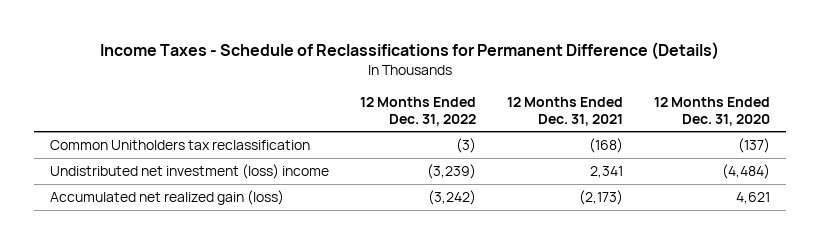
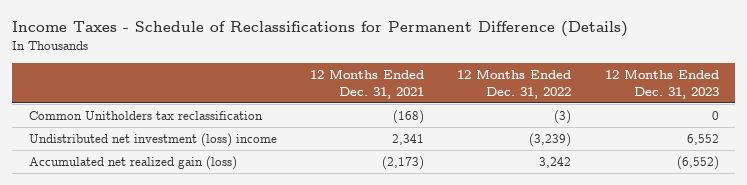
- | 12 Months Ended Dec. 31, 2022 | 12 Months Ended Dec. 31, 2021 | 12 Months Ended Dec. 31, 2020
+ | 12 Months Ended Dec. 31, 2021 | 12 Months Ended Dec. 31, 2022 | 12 Months Ended Dec. 31, 2023
- Accumulated net realized gain (loss) | (3,242) | (2,173) | 4,621
+ Accumulated net realized gain (loss) | (2,173) | 3,242 | (6,552)

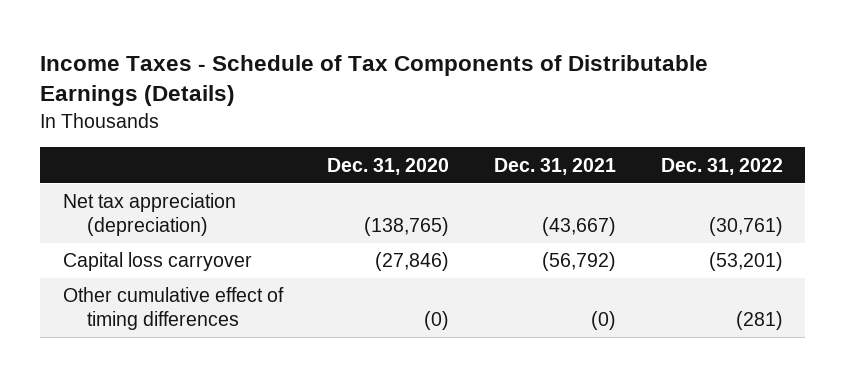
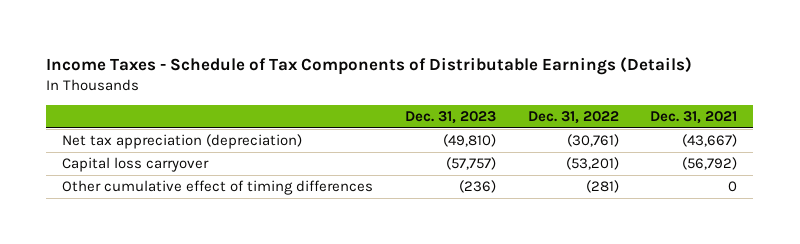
- | Dec. 31, 2020 | Dec. 31, 2021 | Dec. 31, 2022
+ | Dec. 31, 2023 | Dec. 31, 2022 | Dec. 31, 2021
- Other cumulative effect of timing differences | (0) | (0) | (281)
+ Other cumulative effect of timing differences | (236) | (281) | 0

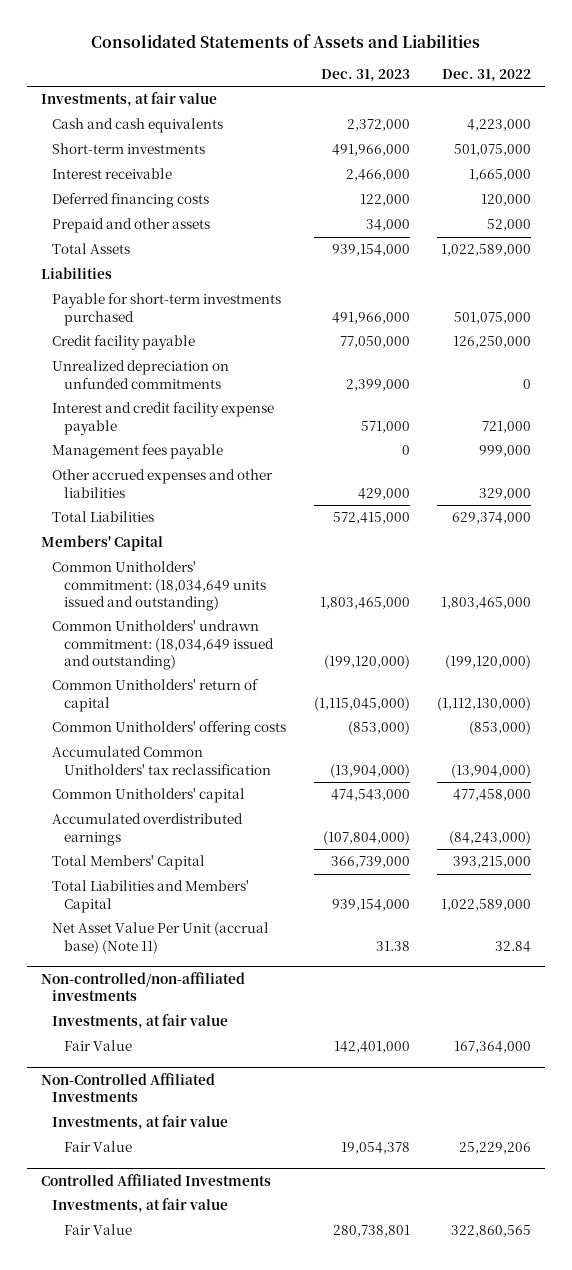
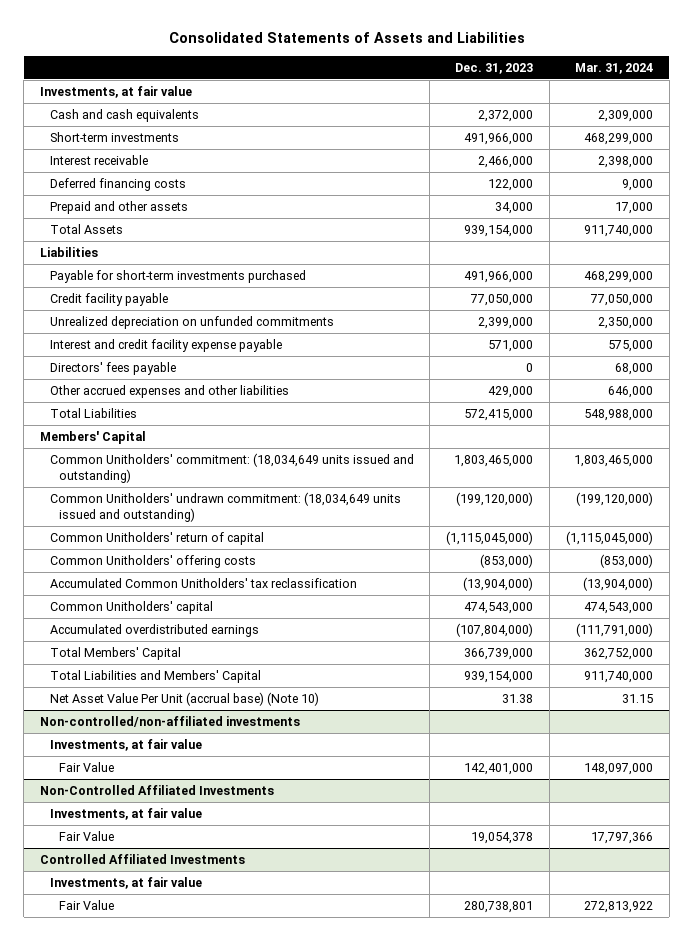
- | Dec. 31, 2023 | Dec. 31, 2022
+ | Dec. 31, 2023 | Mar. 31, 2024
- Management fees payable | 0 | 999,000
+ Directors' fees payable | 0 | 68,000
- Common Unitholders' undrawn commitment: (18,034,649 issued and outstanding) | (199,120,000) | (199,120,000)
+ Common Unitholders' undrawn commitment: (18,034,649 units issued and outstanding) | (199,120,000) | (199,120,000)
- Net Asset Value Per Unit (accrual base) (Note 11) | 31.38 | 32.84
+ Net Asset Value Per Unit (accrual base) (Note 10) | 31.38 | 31.15

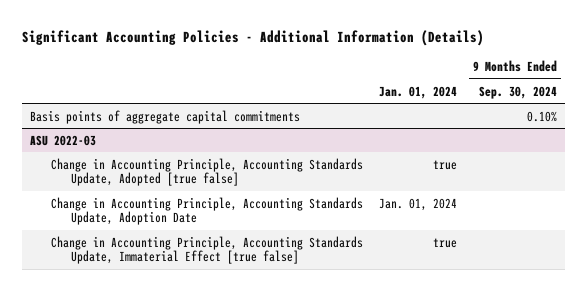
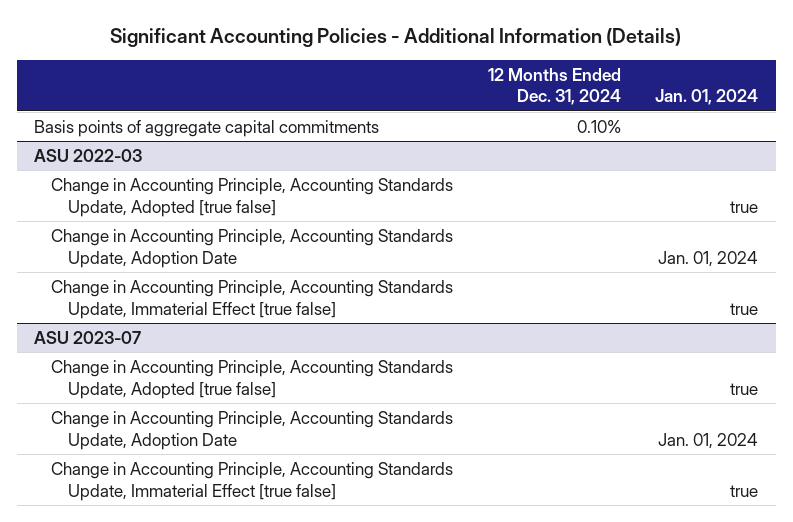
- | Jan. 01, 2024 | 9 Months Ended Sep. 30, 2024
+ | 12 Months Ended Dec. 31, 2024 | Jan. 01, 2024
+ ASU 2023-07
+ Change in Accounting Principle, Accounting Standards Update, Adopted [true false] | | true
+ Change in Accounting Principle, Accounting Standards Update, Adoption Date | | Jan. 01, 2024
+ Change in Accounting Principle, Accounting Standards Update, Immaterial Effect [true false] | | true

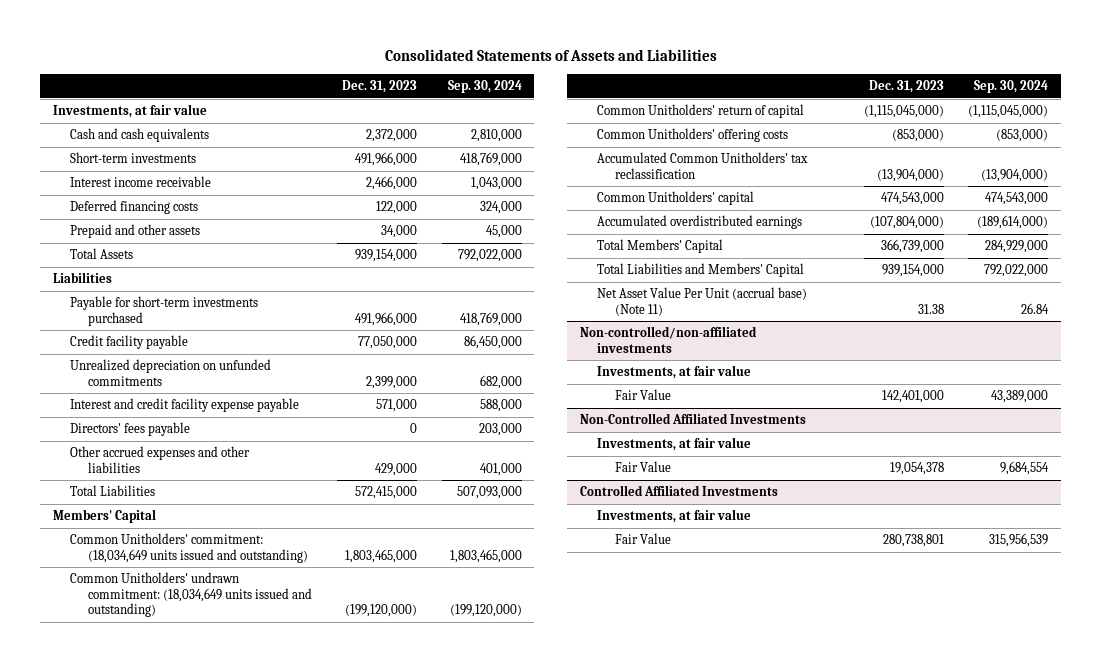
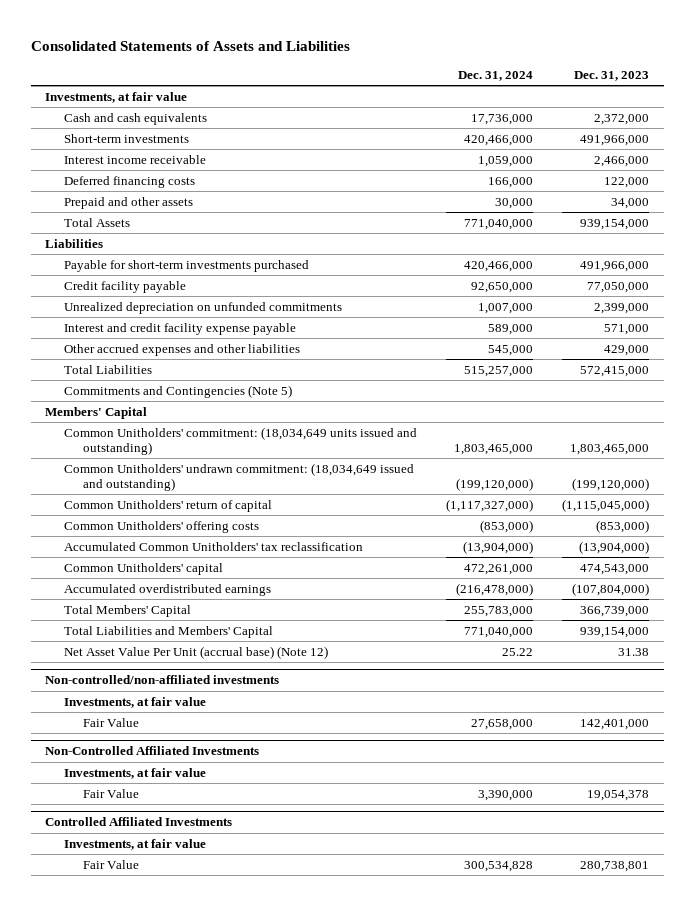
- | Dec. 31, 2023 | Sep. 30, 2024
+ | Dec. 31, 2024 | Dec. 31, 2023
- Directors' fees payable | 0 | 203,000
+ Commitments and Contingencies (Note 5)
- Common Unitholders' undrawn commitment: (18,034,649 units issued and outstanding) | (199,120,000) | (199,120,000)
+ Common Unitholders' undrawn commitment: (18,034,649 issued and outstanding) | (199,120,000) | (199,120,000)
- Net Asset Value Per Unit (accrual base) (Note 11) | 31.38 | 26.84
+ Net Asset Value Per Unit (accrual base) (Note 12) | 25.22 | 31.38

